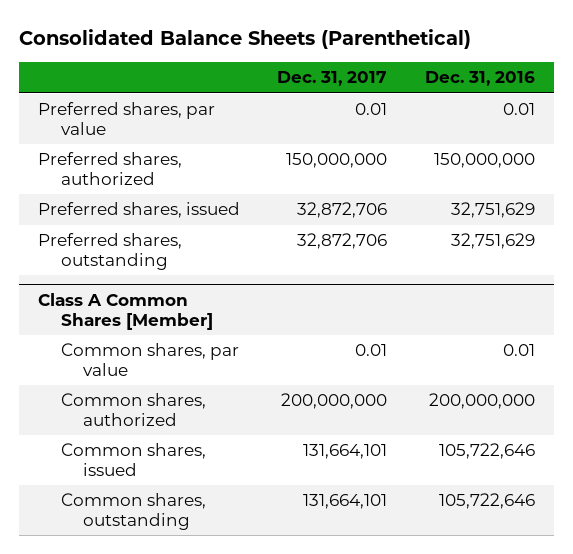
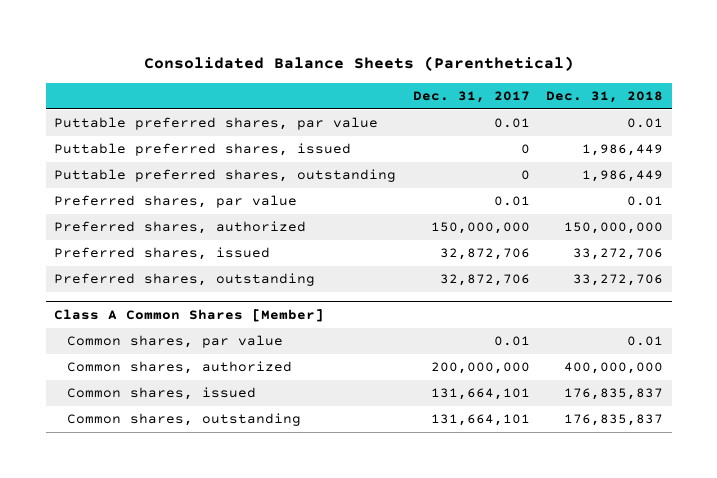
- | Dec. 31, 2017 | Dec. 31, 2016
+ | Dec. 31, 2017 | Dec. 31, 2018
+ Puttable preferred shares, par value | 0.01 | 0.01
+ Puttable preferred shares, issued | 0 | 1,986,449
+ Puttable preferred shares, outstanding | 0 | 1,986,449

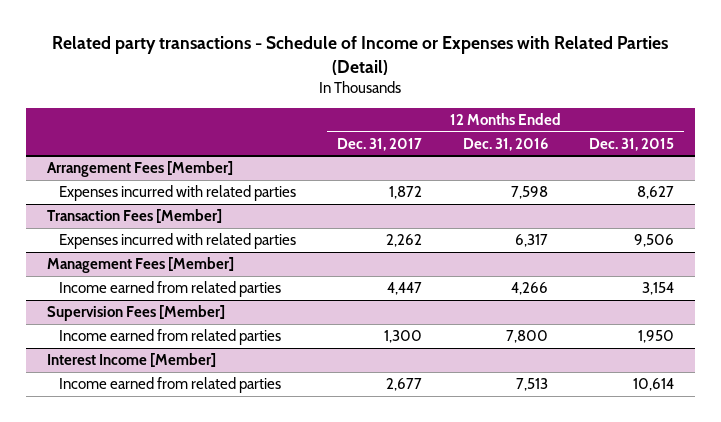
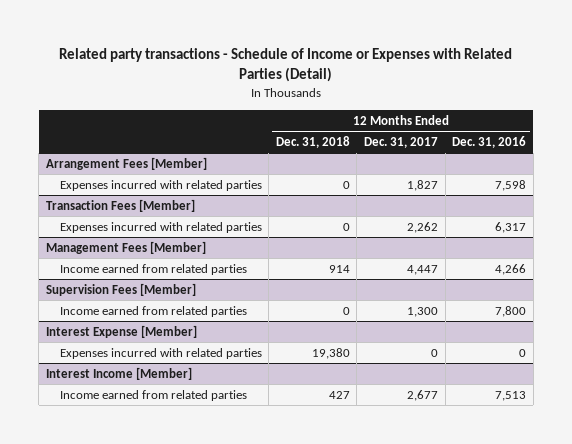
- | 12 Months Ended Dec. 31, 2017 | 12 Months Ended Dec. 31, 2016 | 12 Months Ended Dec. 31, 2015
+ | 12 Months Ended Dec. 31, 2018 | 12 Months Ended Dec. 31, 2017 | 12 Months Ended Dec. 31, 2016
@ Arrangement Fees [Member]
- Expenses incurred with related parties | 1,872 | 7,598 | 8,627
+ Expenses incurred with related parties | 0 | 1,827 | 7,598
+ Interest Expense [Member]
+ Expenses incurred with related parties | 19,380 | 0 | 0

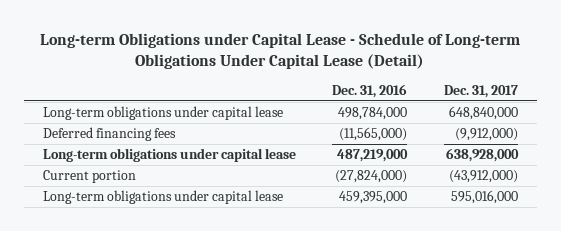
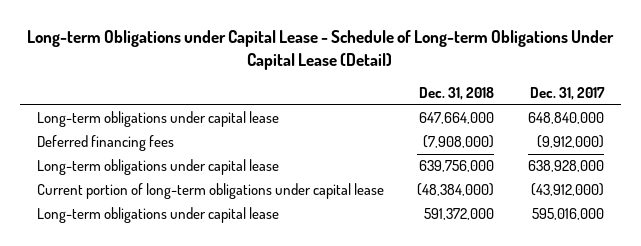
- | Dec. 31, 2016 | Dec. 31, 2017
+ | Dec. 31, 2018 | Dec. 31, 2017
- Current portion | (27,824,000) | (43,912,000)
+ Current portion of long-term obligations under capital lease | (48,384,000) | (43,912,000)

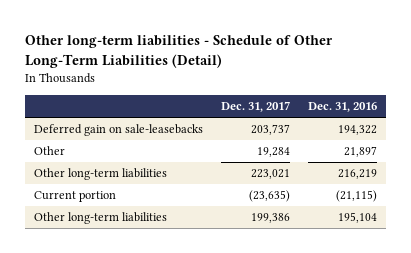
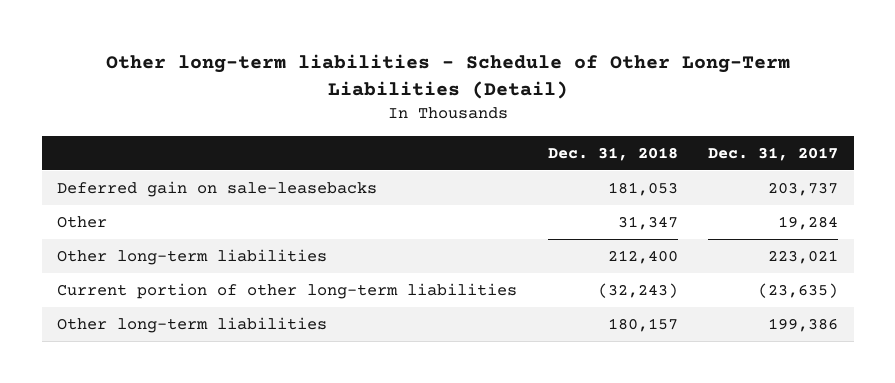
- | Dec. 31, 2017 | Dec. 31, 2016
+ | Dec. 31, 2018 | Dec. 31, 2017
- Current portion | (23,635) | (21,115)
+ Current portion of other long-term liabilities | (32,243) | (23,635)

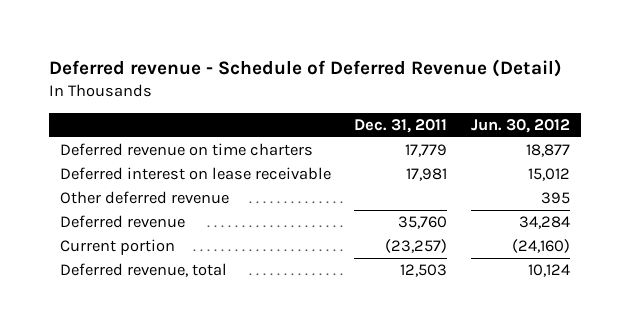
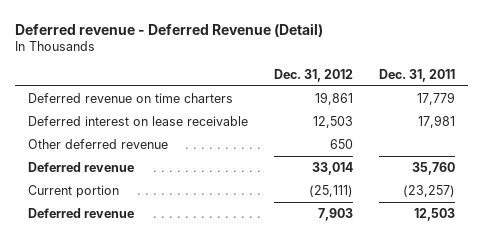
- Deferred revenue - Schedule of Deferred Revenue (Detail)
+ Deferred revenue - Deferred Revenue (Detail)
- | Dec. 31, 2011 | Jun. 30, 2012
+ | Dec. 31, 2012 | Dec. 31, 2011
- Deferred revenue, total | 12,503 | 10,124
+ Deferred revenue | 7,903 | 12,503

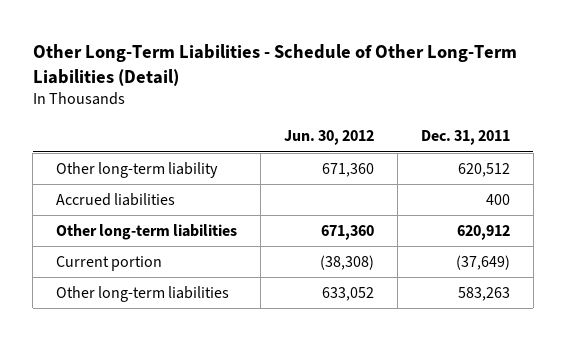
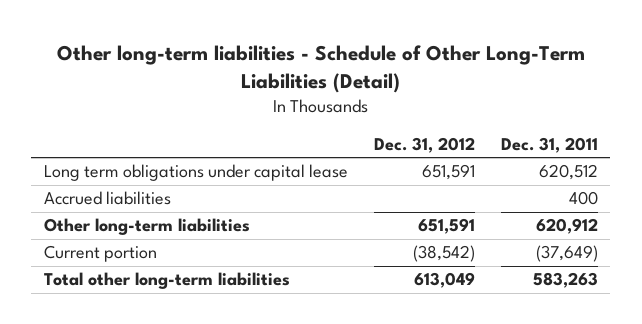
- Other Long-Term Liabilities - Schedule of Other Long-Term Liabilities (Detail)
+ Other long-term liabilities - Schedule of Other Long-Term Liabilities (Detail)
- | Jun. 30, 2012 | Dec. 31, 2011
+ | Dec. 31, 2012 | Dec. 31, 2011
- Other long-term liability | 671,360 | 620,512
+ Long term obligations under capital lease | 651,591 | 620,512
- Other long-term liabilities | 633,052 | 583,263
+ Total other long-term liabilities | 613,049 | 583,263

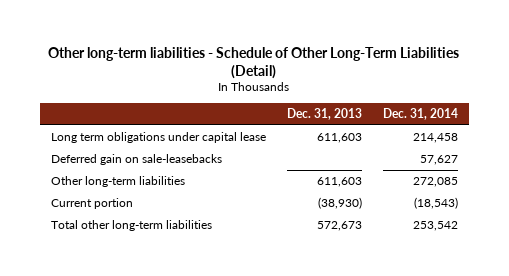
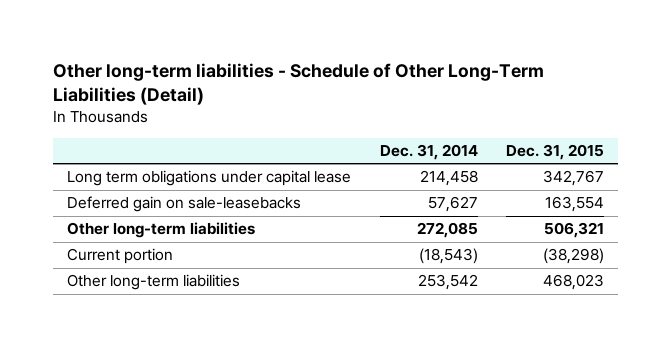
- | Dec. 31, 2013 | Dec. 31, 2014
+ | Dec. 31, 2014 | Dec. 31, 2015
- Total other long-term liabilities | 572,673 | 253,542
+ Other long-term liabilities | 253,542 | 468,023

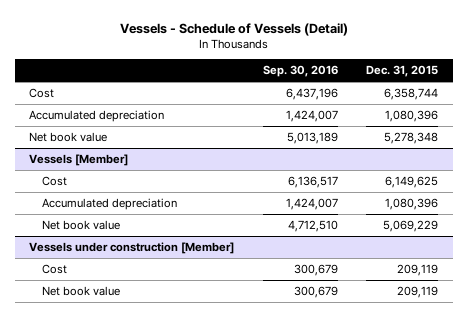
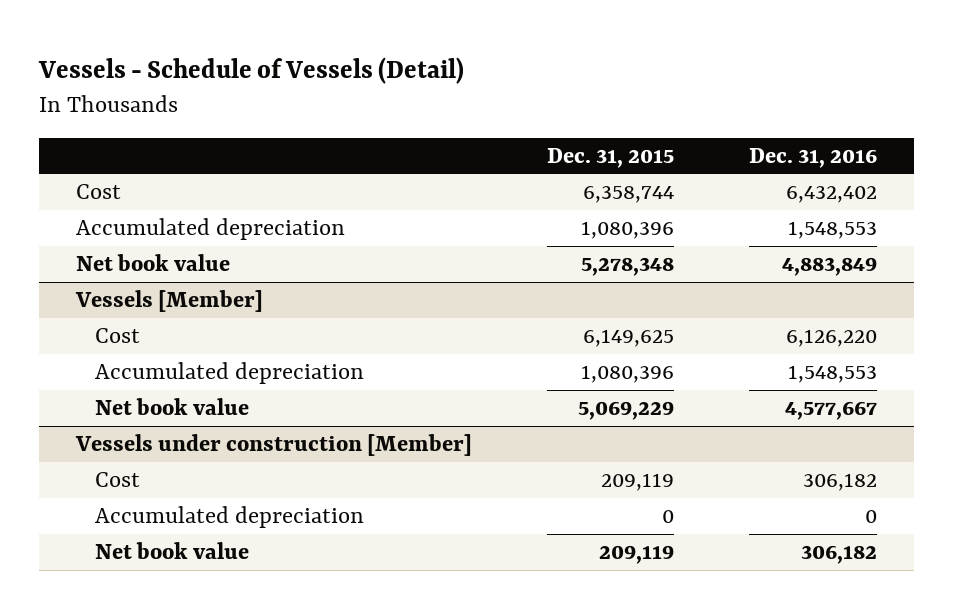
- | Sep. 30, 2016 | Dec. 31, 2015
+ | Dec. 31, 2015 | Dec. 31, 2016
@ Vessels under construction [Member]
+ Accumulated depreciation | 0 | 0

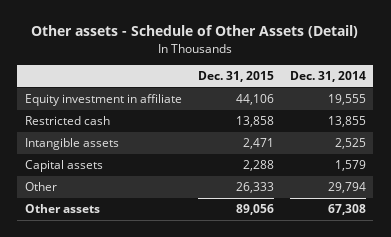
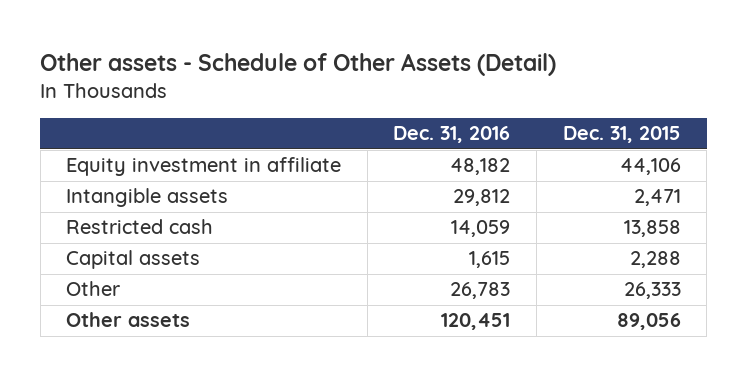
- | Dec. 31, 2015 | Dec. 31, 2014
+ | Dec. 31, 2016 | Dec. 31, 2015
moved down: Restricted cash | 14,059 | 13,858

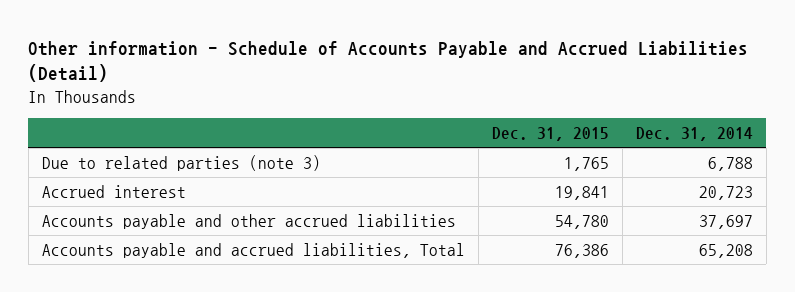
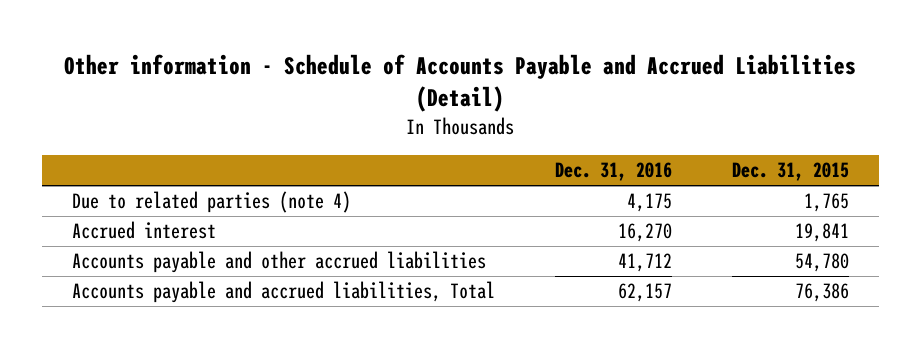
- | Dec. 31, 2015 | Dec. 31, 2014
+ | Dec. 31, 2016 | Dec. 31, 2015
- Due to related parties (note 3) | 1,765 | 6,788
+ Due to related parties (note 4) | 4,175 | 1,765

